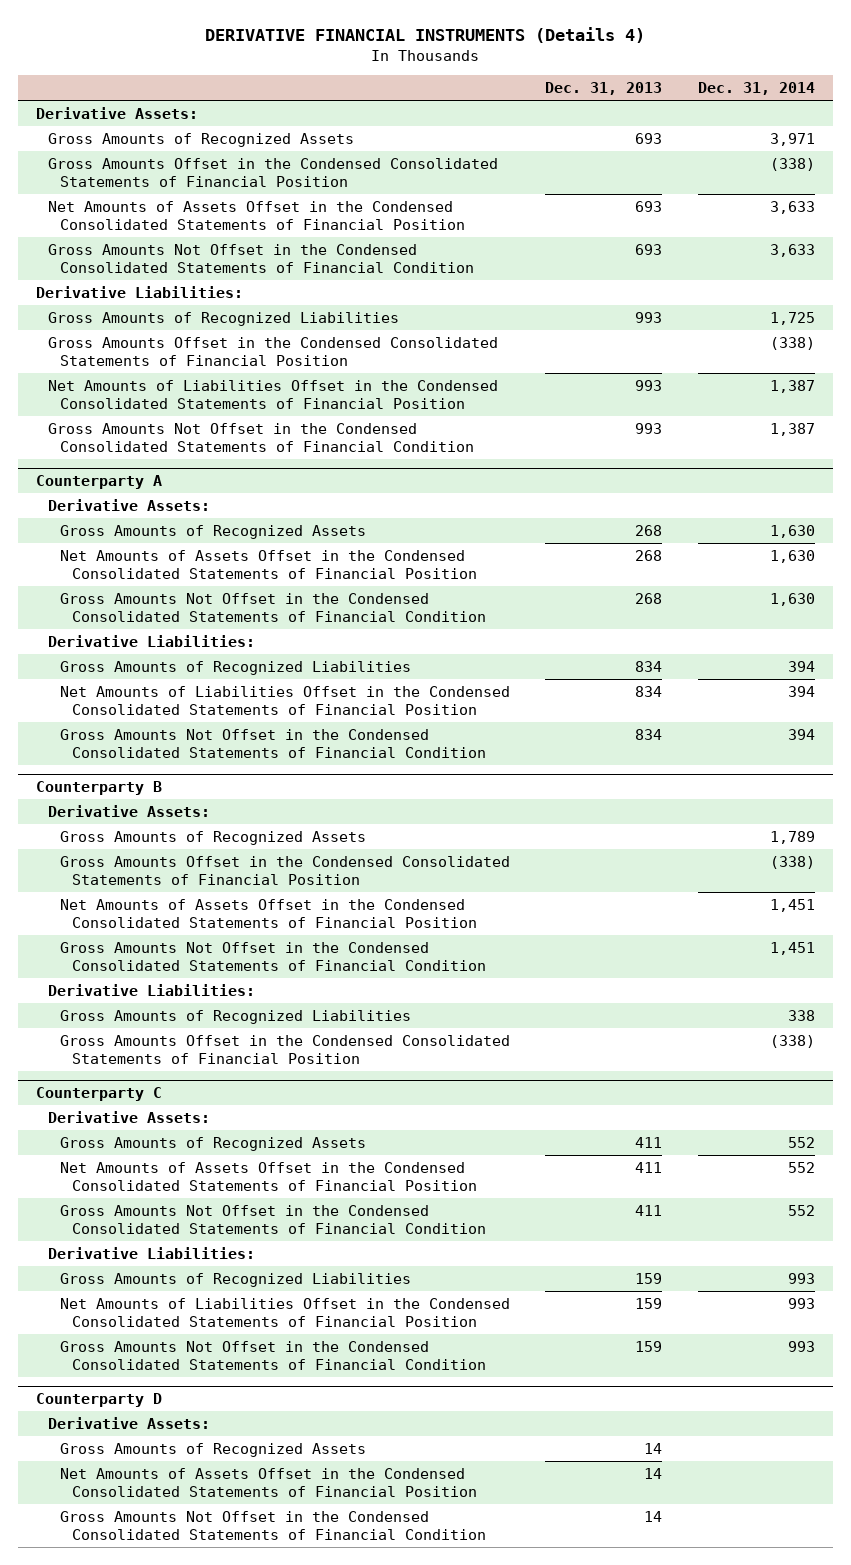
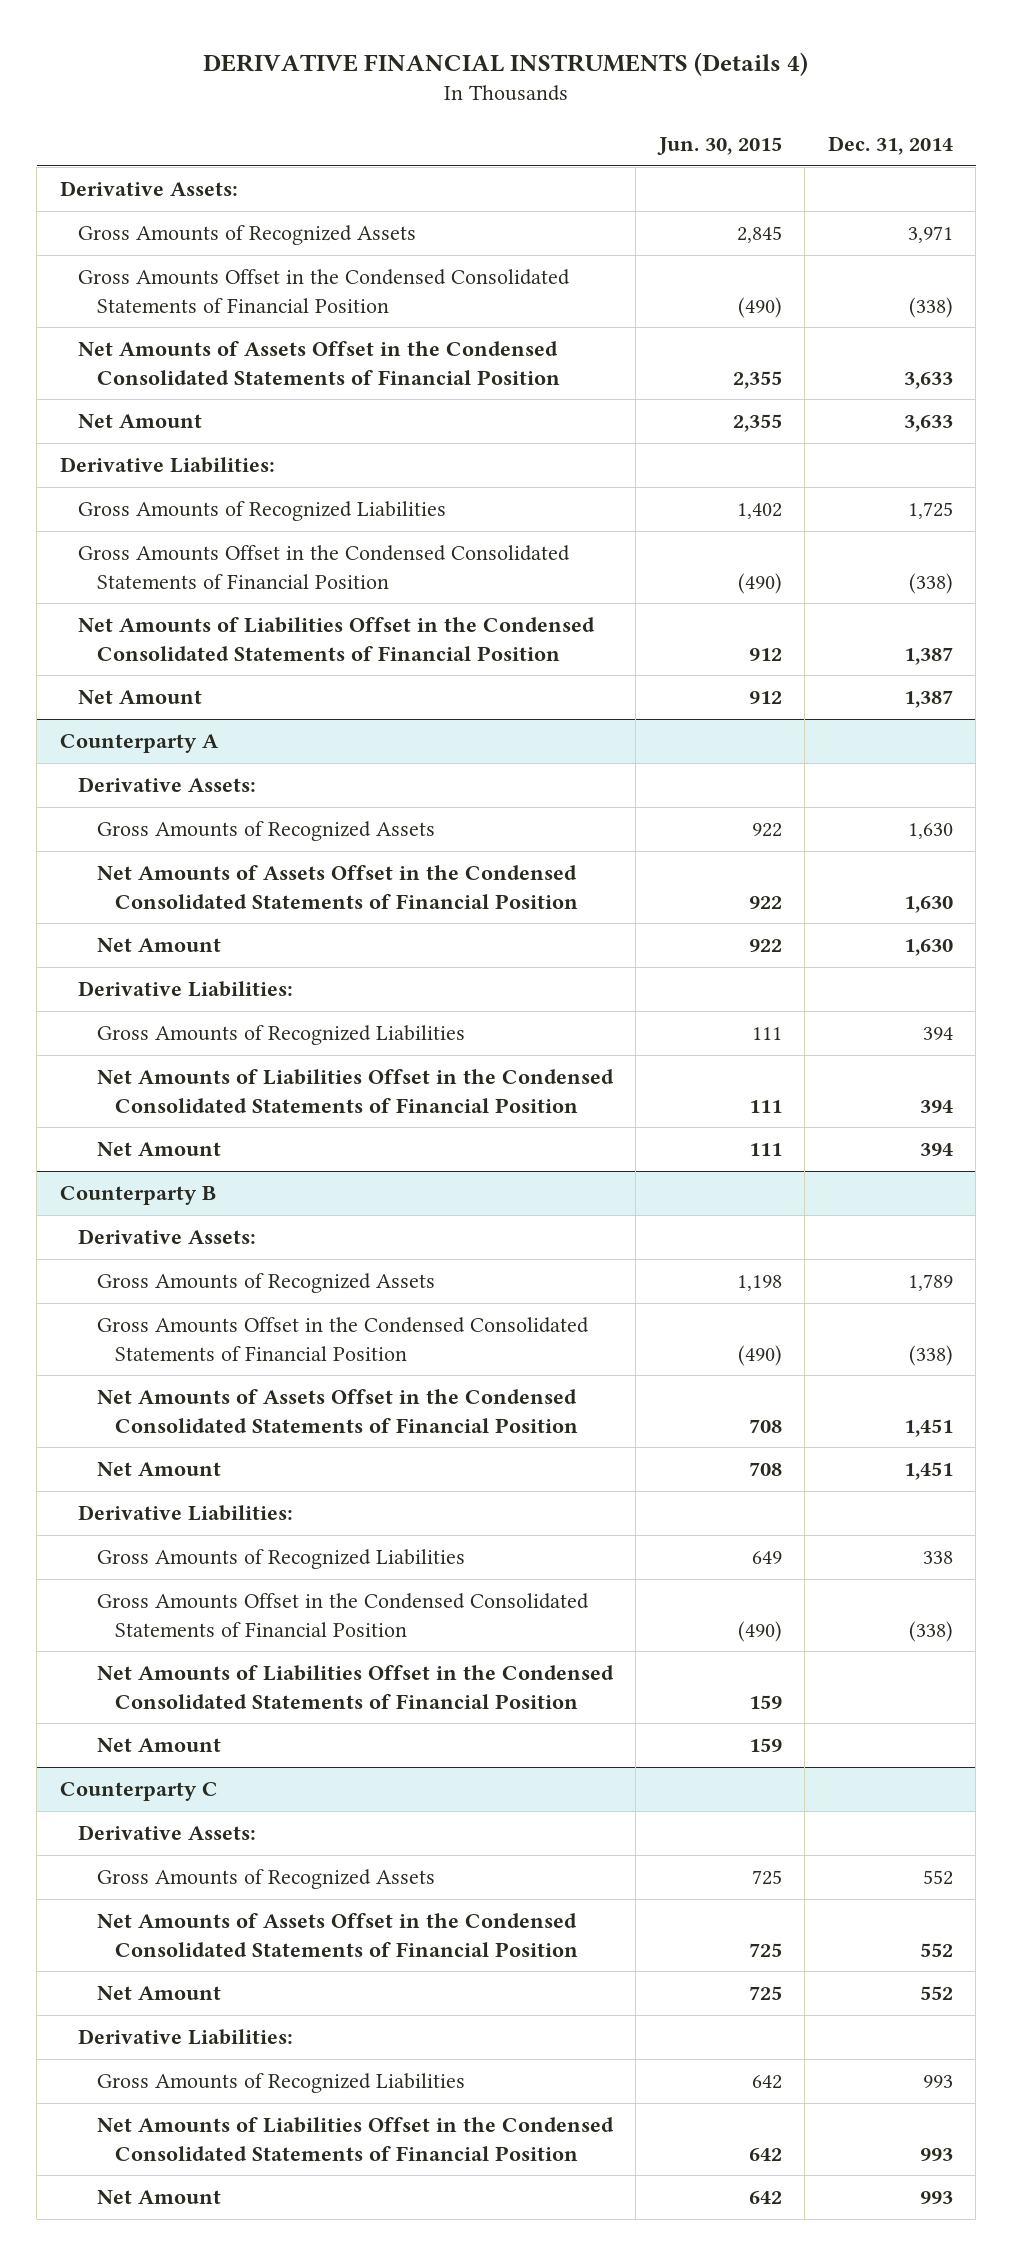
- | Dec. 31, 2013 | Dec. 31, 2014
+ | Jun. 30, 2015 | Dec. 31, 2014
- Gross Amounts Not Offset in the Condensed Consolidated Statements of Financial Condition | 693 | 3,633
+ Net Amount | 2,355 | 3,633
- Gross Amounts Not Offset in the Condensed Consolidated Statements of Financial Condition | 993 | 1,387
+ Net Amount | 912 | 1,387
@ Counterparty A
- Gross Amounts Not Offset in the Condensed Consolidated Statements of Financial Condition | 268 | 1,630
+ Net Amount | 922 | 1,630
- Gross Amounts Not Offset in the Condensed Consolidated Statements of Financial Condition | 834 | 394
+ Net Amount | 111 | 394
@ Counterparty B
- Gross Amounts Not Offset in the Condensed Consolidated Statements of Financial Condition | | 1,451
+ Net Amount | 708 | 1,451
+ Net Amounts of Liabilities Offset in the Condensed Consolidated Statements of Financial Position | 159 |
+ Net Amount | 159 |
@ Counterparty C
- Gross Amounts Not Offset in the Condensed Consolidated Statements of Financial Condition | 411 | 552
+ Net Amount | 725 | 552
- Gross Amounts Not Offset in the Condensed Consolidated Statements of Financial Condition | 159 | 993
- Counterparty D
- Derivative Assets:
- Gross Amounts of Recognized Assets | 14 |
- Net Amounts of Assets Offset in the Condensed Consolidated Statements of Financial Position | 14 |
- Gross Amounts Not Offset in the Condensed Consolidated Statements of Financial Condition | 14 |
@ Counterparty C
+ Net Amount | 642 | 993

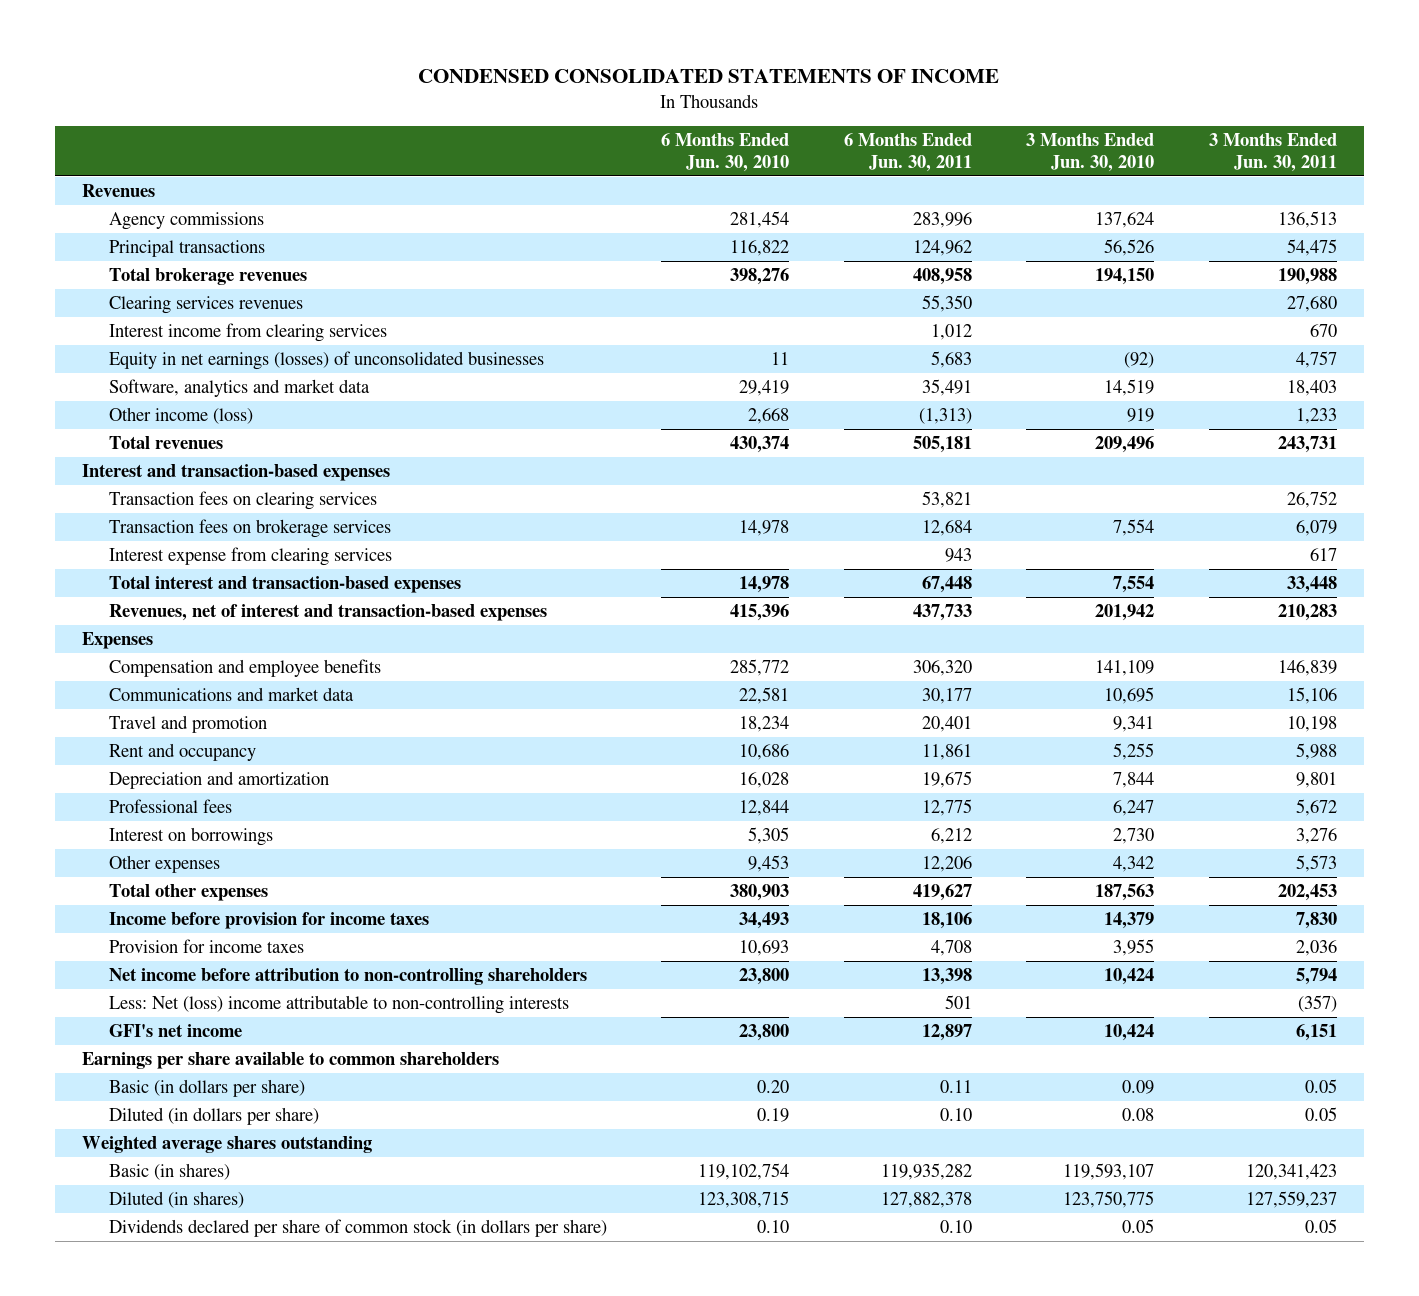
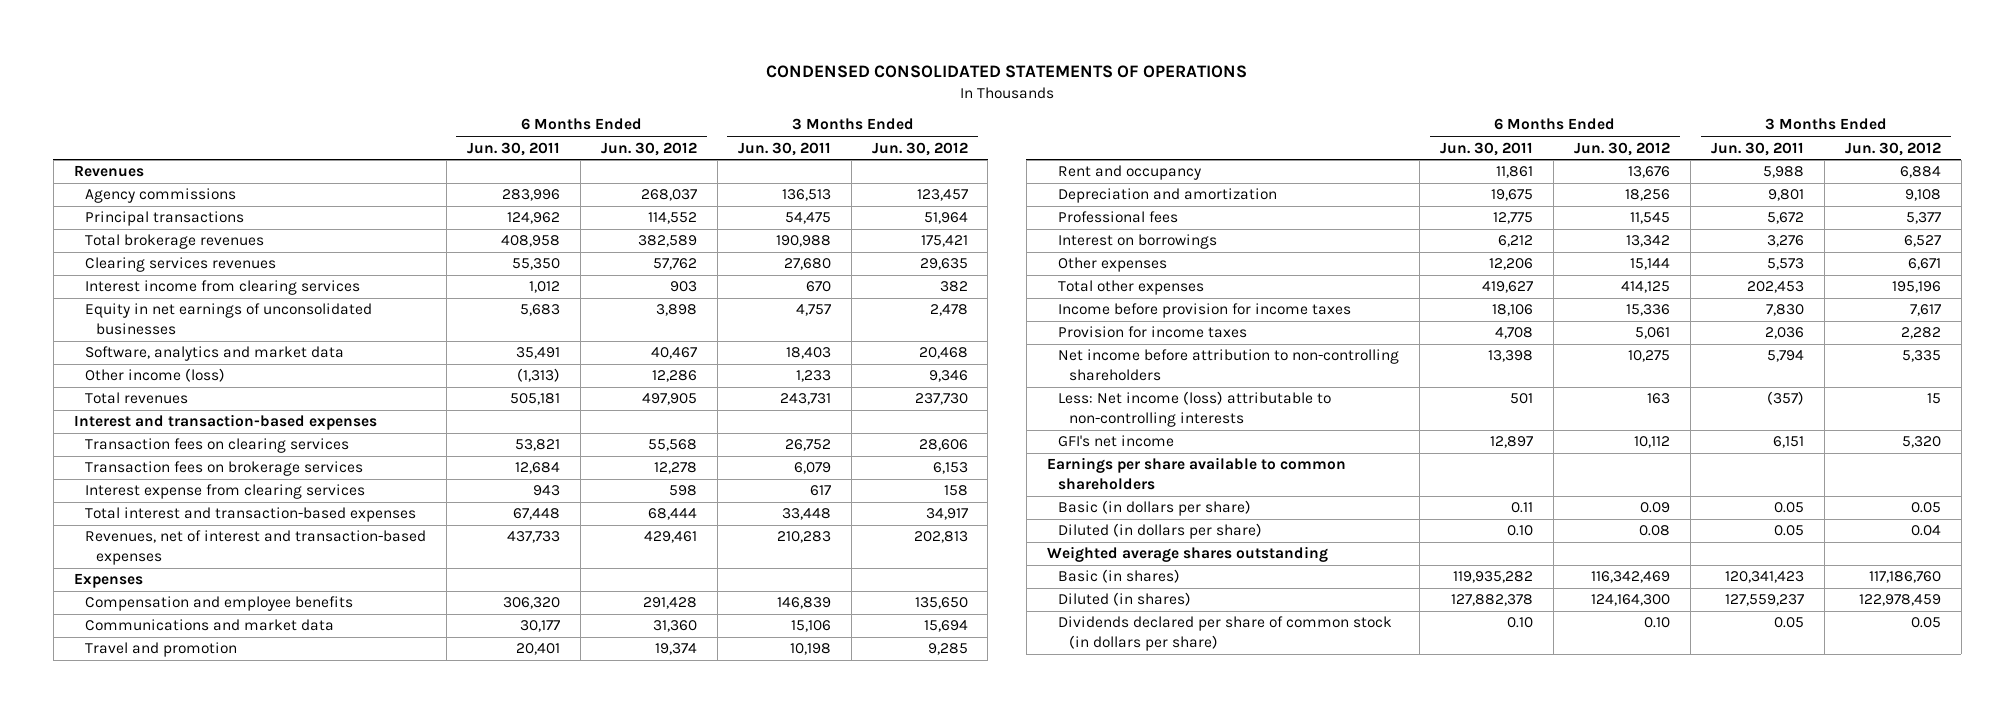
- CONDENSED CONSOLIDATED STATEMENTS OF INCOME
+ CONDENSED CONSOLIDATED STATEMENTS OF OPERATIONS
- | 6 Months Ended Jun. 30, 2010 | 6 Months Ended Jun. 30, 2011 | 3 Months Ended Jun. 30, 2010 | 3 Months Ended Jun. 30, 2011
+ | 6 Months Ended Jun. 30, 2011 | 6 Months Ended Jun. 30, 2012 | 3 Months Ended Jun. 30, 2011 | 3 Months Ended Jun. 30, 2012
- Equity in net earnings (losses) of unconsolidated businesses | 11 | 5,683 | (92) | 4,757
+ Equity in net earnings of unconsolidated businesses | 5,683 | 3,898 | 4,757 | 2,478
- Less: Net (loss) income attributable to non-controlling interests | | 501 | | (357)
+ Less: Net income (loss) attributable to non-controlling interests | 501 | 163 | (357) | 15

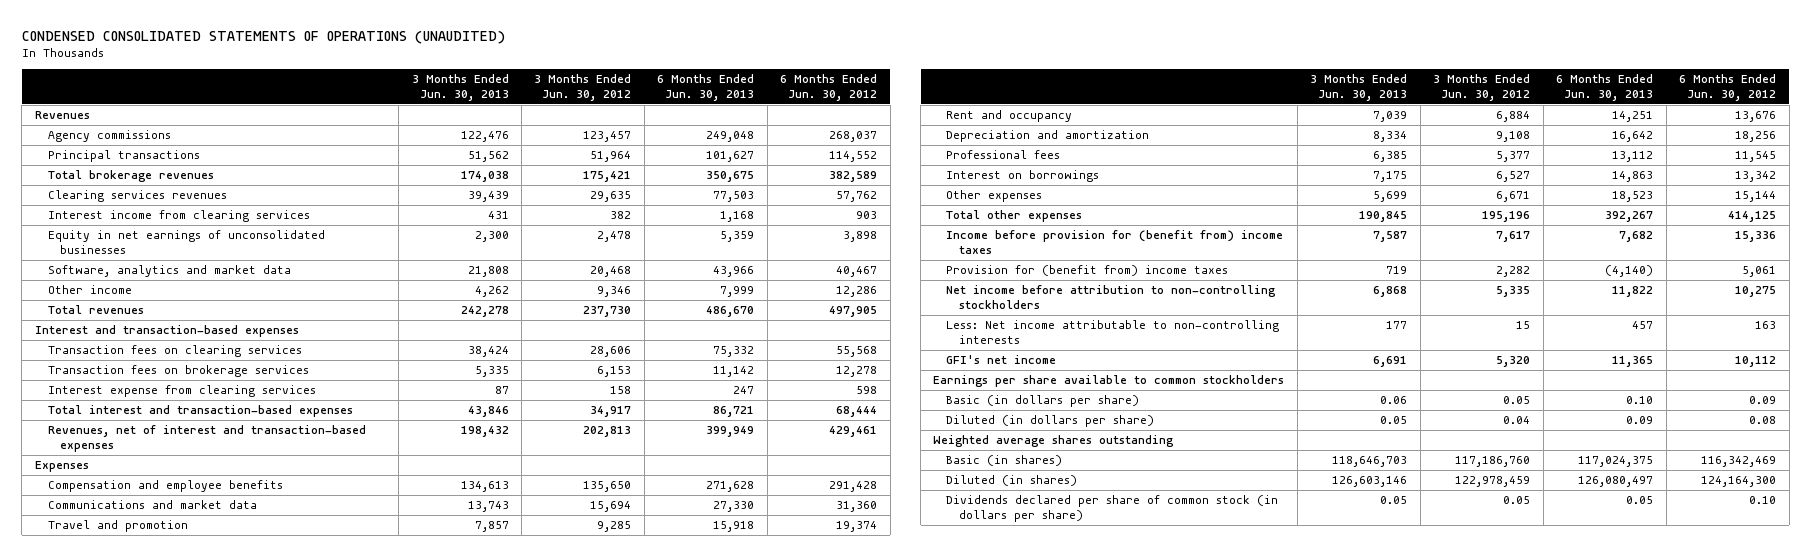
- CONDENSED CONSOLIDATED STATEMENTS OF OPERATIONS
+ CONDENSED CONSOLIDATED STATEMENTS OF OPERATIONS (UNAUDITED)
- | 6 Months Ended Jun. 30, 2011 | 6 Months Ended Jun. 30, 2012 | 3 Months Ended Jun. 30, 2011 | 3 Months Ended Jun. 30, 2012
+ | 3 Months Ended Jun. 30, 2013 | 3 Months Ended Jun. 30, 2012 | 6 Months Ended Jun. 30, 2013 | 6 Months Ended Jun. 30, 2012
- Other income (loss) | (1,313) | 12,286 | 1,233 | 9,346
+ Other income | 4,262 | 9,346 | 7,999 | 12,286
- Income before provision for income taxes | 18,106 | 15,336 | 7,830 | 7,617
- Provision for income taxes | 4,708 | 5,061 | 2,036 | 2,282
- Net income before attribution to non-controlling shareholders | 13,398 | 10,275 | 5,794 | 5,335
- Less: Net income (loss) attributable to non-controlling interests | 501 | 163 | (357) | 15
+ Income before provision for (benefit from) income taxes | 7,587 | 7,617 | 7,682 | 15,336
+ Provision for (benefit from) income taxes | 719 | 2,282 | (4,140) | 5,061
+ Net income before attribution to non-controlling stockholders | 6,868 | 5,335 | 11,822 | 10,275
+ Less: Net income attributable to non-controlling interests | 177 | 15 | 457 | 163
- Earnings per share available to common shareholders
+ Earnings per share available to common stockholders

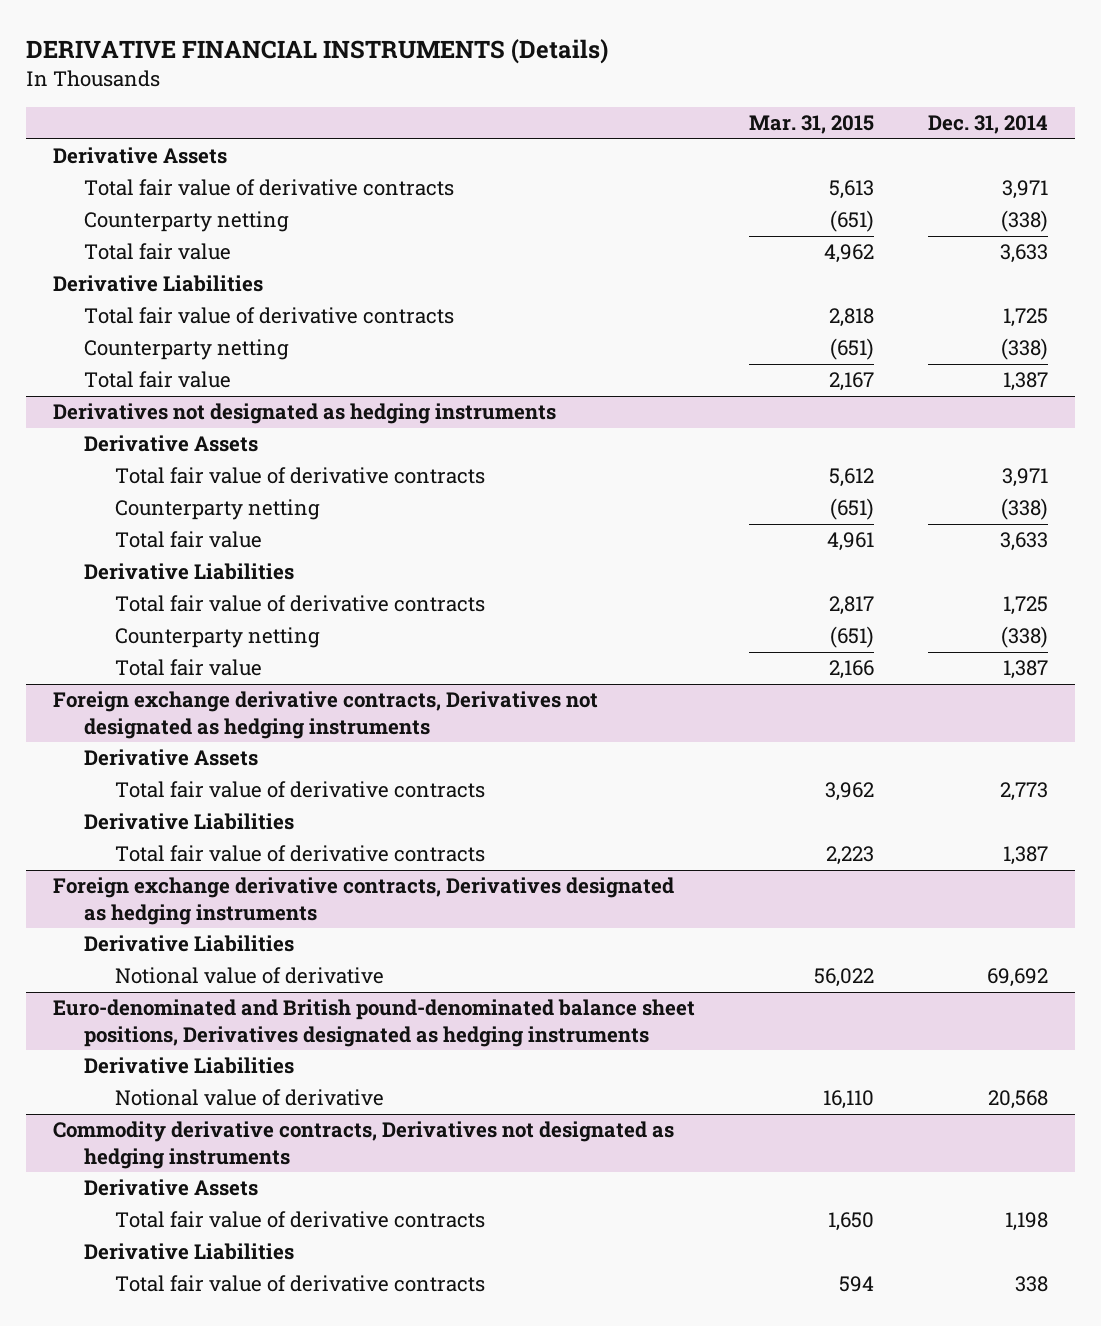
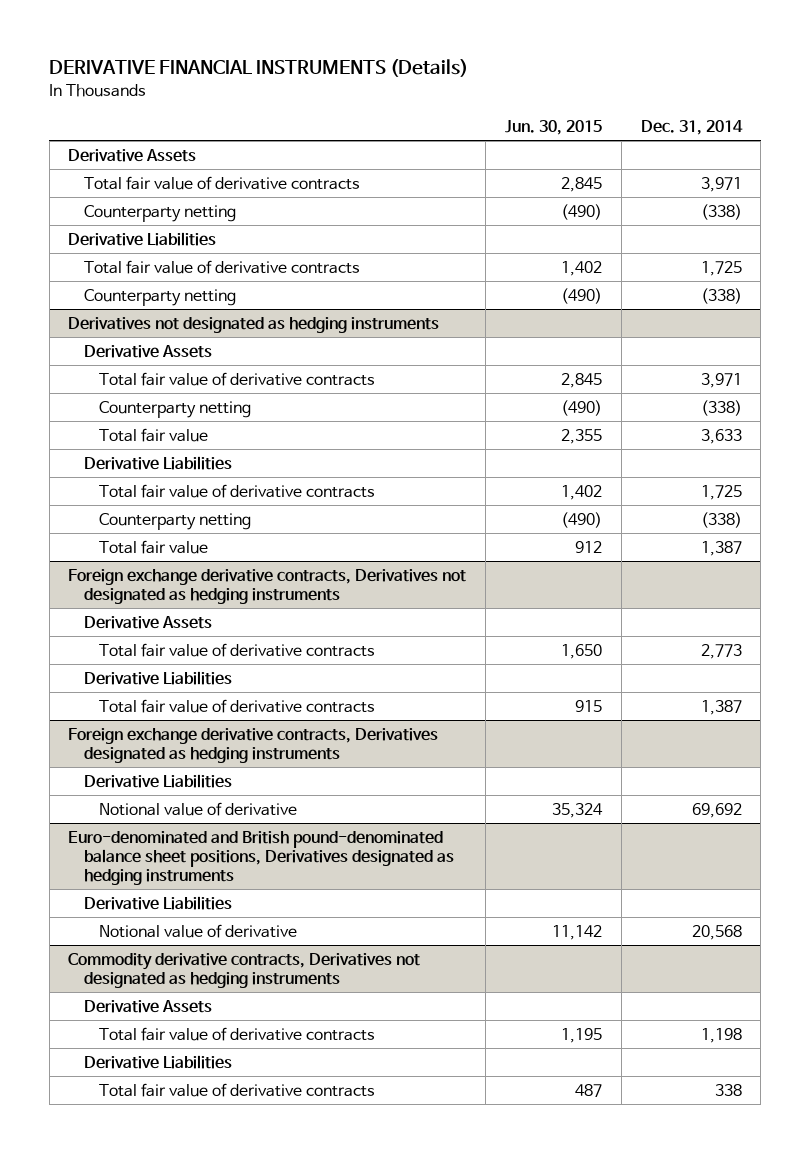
- | Mar. 31, 2015 | Dec. 31, 2014
+ | Jun. 30, 2015 | Dec. 31, 2014
- Total fair value | 4,962 | 3,633
- Total fair value | 2,167 | 1,387

